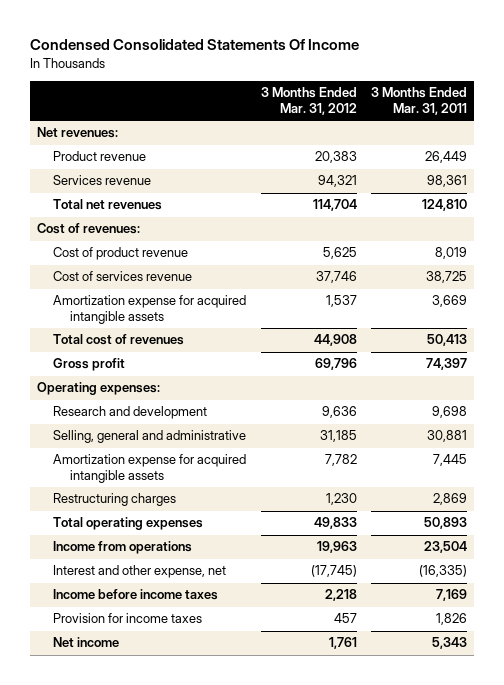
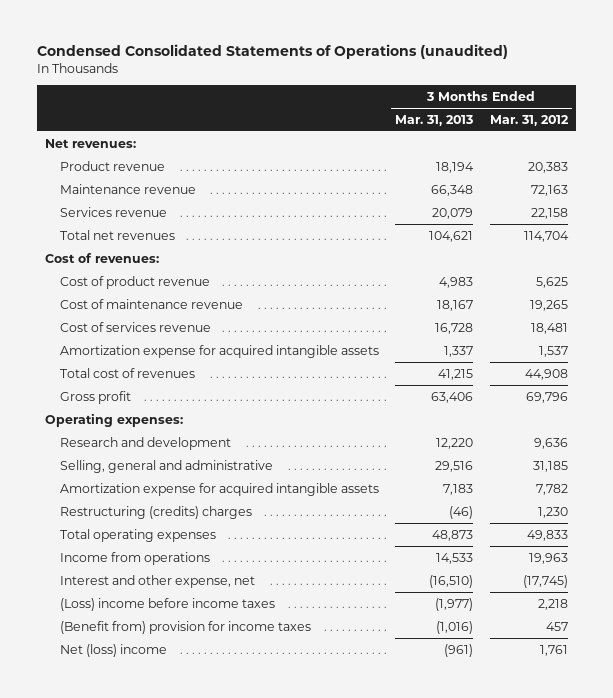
- Condensed Consolidated Statements Of Income
+ Condensed Consolidated Statements of Operations (unaudited)
- | 3 Months Ended Mar. 31, 2012 | 3 Months Ended Mar. 31, 2011
+ | 3 Months Ended Mar. 31, 2013 | 3 Months Ended Mar. 31, 2012
- Services revenue | 94,321 | 98,361
+ Maintenance revenue | 66,348 | 72,163
+ Services revenue | 20,079 | 22,158
- Cost of services revenue | 37,746 | 38,725
+ Cost of maintenance revenue | 18,167 | 19,265
+ Cost of services revenue | 16,728 | 18,481
- Restructuring charges | 1,230 | 2,869
+ Restructuring (credits) charges | (46) | 1,230
- Income before income taxes | 2,218 | 7,169
- Provision for income taxes | 457 | 1,826
- Net income | 1,761 | 5,343
+ (Loss) income before income taxes | (1,977) | 2,218
+ (Benefit from) provision for income taxes | (1,016) | 457
+ Net (loss) income | (961) | 1,761

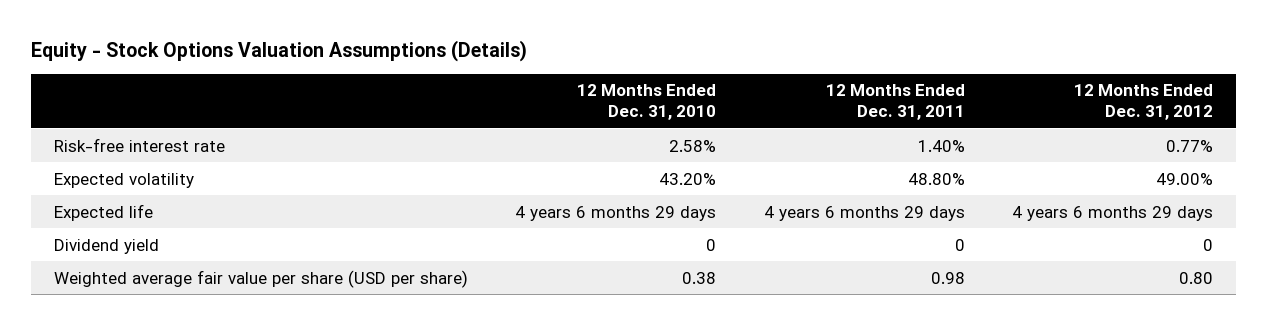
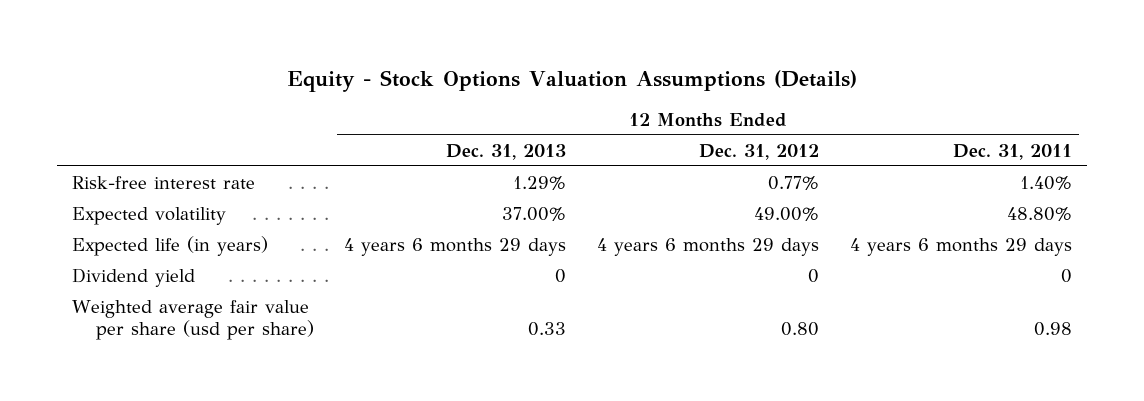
- | 12 Months Ended Dec. 31, 2010 | 12 Months Ended Dec. 31, 2011 | 12 Months Ended Dec. 31, 2012
+ | 12 Months Ended Dec. 31, 2013 | 12 Months Ended Dec. 31, 2012 | 12 Months Ended Dec. 31, 2011
- Expected life | 4 years 6 months 29 days | 4 years 6 months 29 days | 4 years 6 months 29 days
+ Expected life (in years) | 4 years 6 months 29 days | 4 years 6 months 29 days | 4 years 6 months 29 days
- Weighted average fair value per share (USD per share) | 0.38 | 0.98 | 0.80
+ Weighted average fair value per share (usd per share) | 0.33 | 0.80 | 0.98

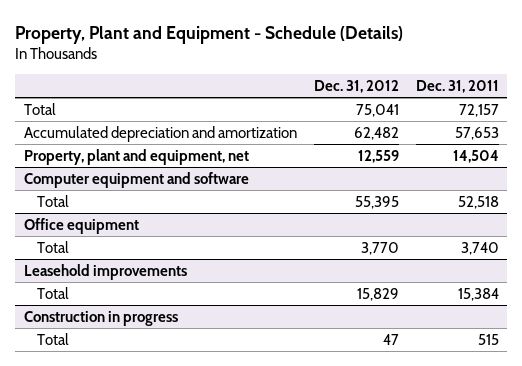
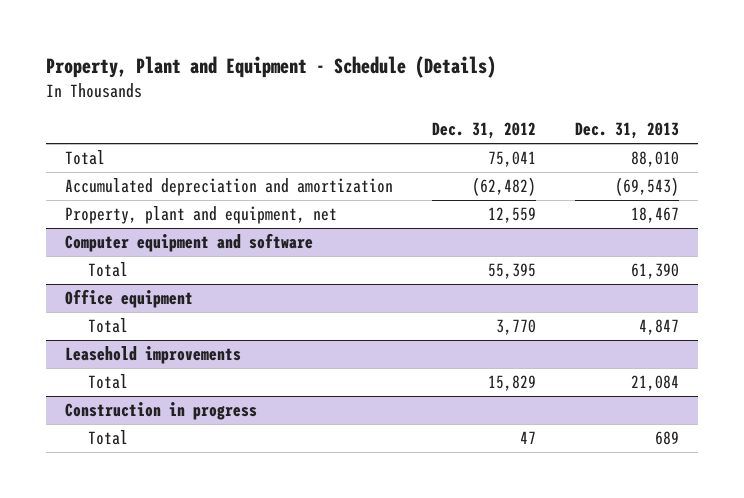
- | Dec. 31, 2012 | Dec. 31, 2011
+ | Dec. 31, 2012 | Dec. 31, 2013
- Accumulated depreciation and amortization | 62,482 | 57,653
+ Accumulated depreciation and amortization | (62,482) | (69,543)

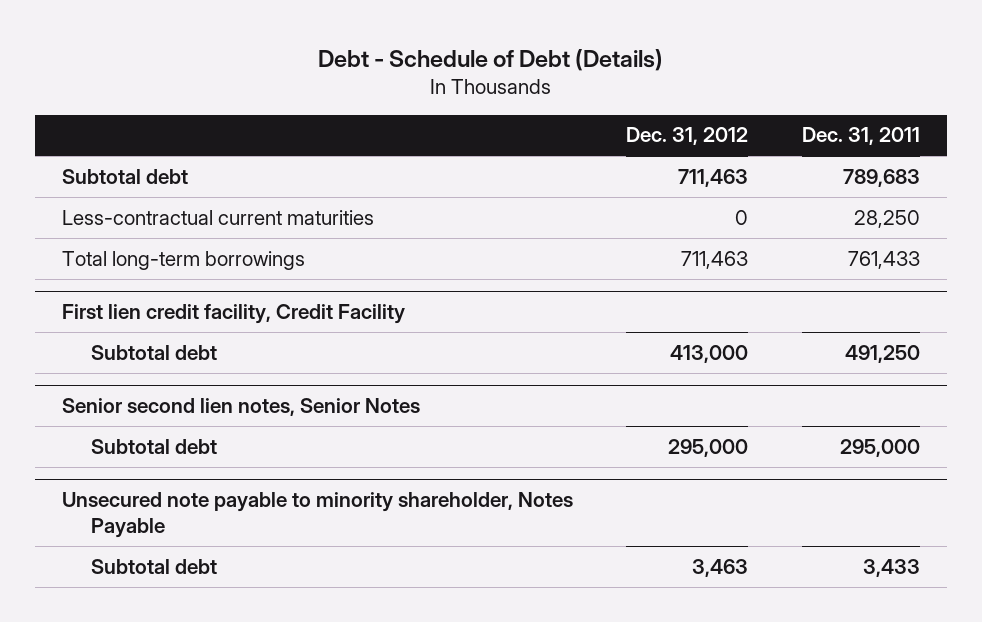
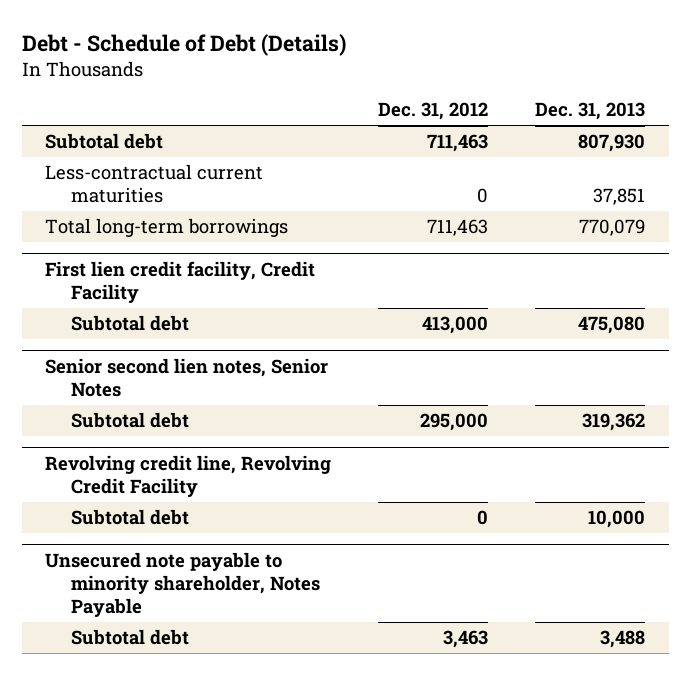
- | Dec. 31, 2012 | Dec. 31, 2011
+ | Dec. 31, 2012 | Dec. 31, 2013
+ Revolving credit line, Revolving Credit Facility
+ Subtotal debt | 0 | 10,000

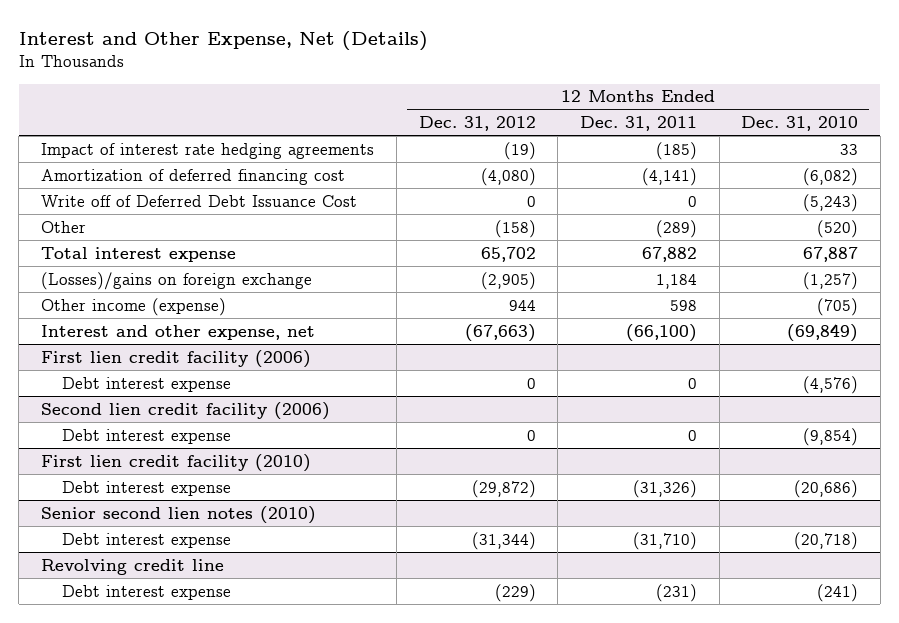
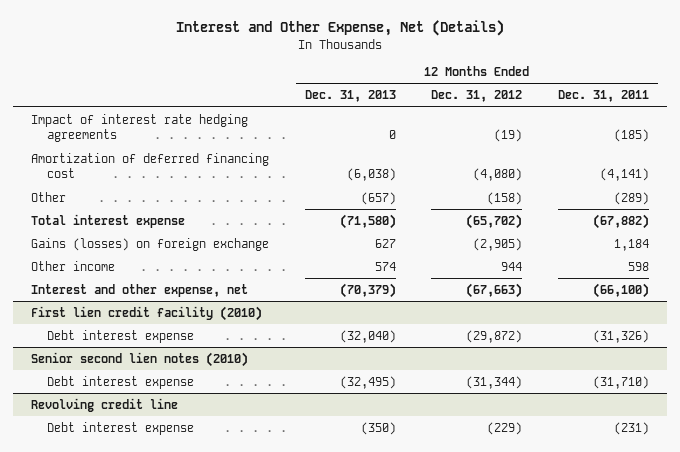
- | 12 Months Ended Dec. 31, 2012 | 12 Months Ended Dec. 31, 2011 | 12 Months Ended Dec. 31, 2010
+ | 12 Months Ended Dec. 31, 2013 | 12 Months Ended Dec. 31, 2012 | 12 Months Ended Dec. 31, 2011
- Write off of Deferred Debt Issuance Cost | 0 | 0 | (5,243)
- Total interest expense | 65,702 | 67,882 | 67,887
- (Losses)/gains on foreign exchange | (2,905) | 1,184 | (1,257)
- Other income (expense) | 944 | 598 | (705)
+ Total interest expense | (71,580) | (65,702) | (67,882)
+ Gains (losses) on foreign exchange | 627 | (2,905) | 1,184
+ Other income | 574 | 944 | 598
- First lien credit facility (2006)
- Debt interest expense | 0 | 0 | (4,576)
- Second lien credit facility (2006)
- Debt interest expense | 0 | 0 | (9,854)

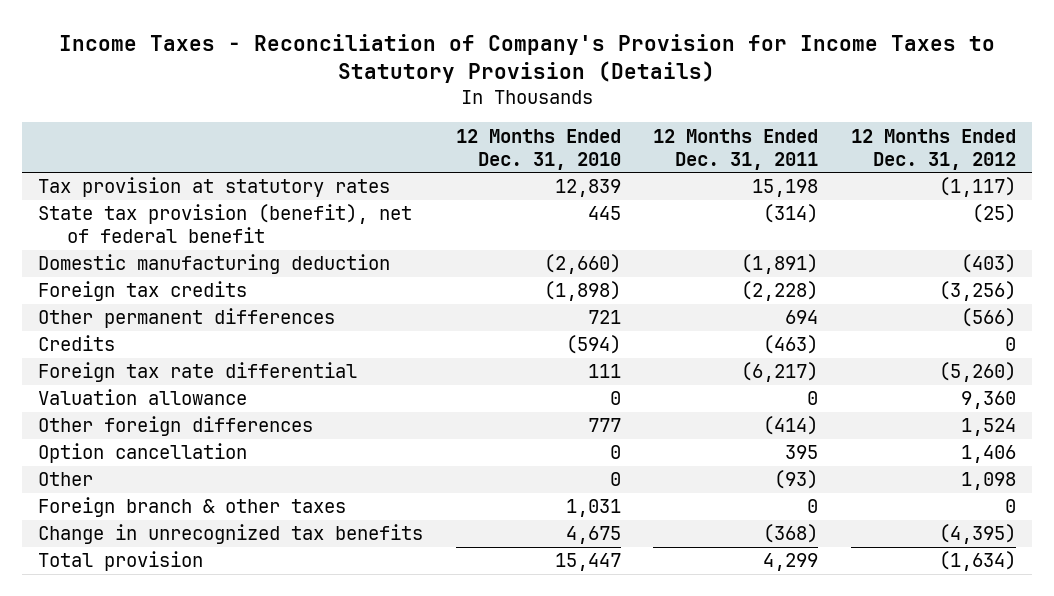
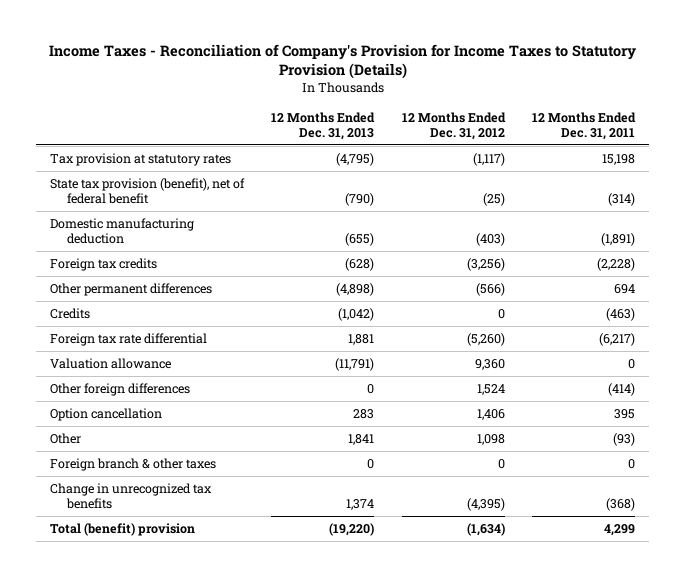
- | 12 Months Ended Dec. 31, 2010 | 12 Months Ended Dec. 31, 2011 | 12 Months Ended Dec. 31, 2012
+ | 12 Months Ended Dec. 31, 2013 | 12 Months Ended Dec. 31, 2012 | 12 Months Ended Dec. 31, 2011
- Total provision | 15,447 | 4,299 | (1,634)
+ Total (benefit) provision | (19,220) | (1,634) | 4,299

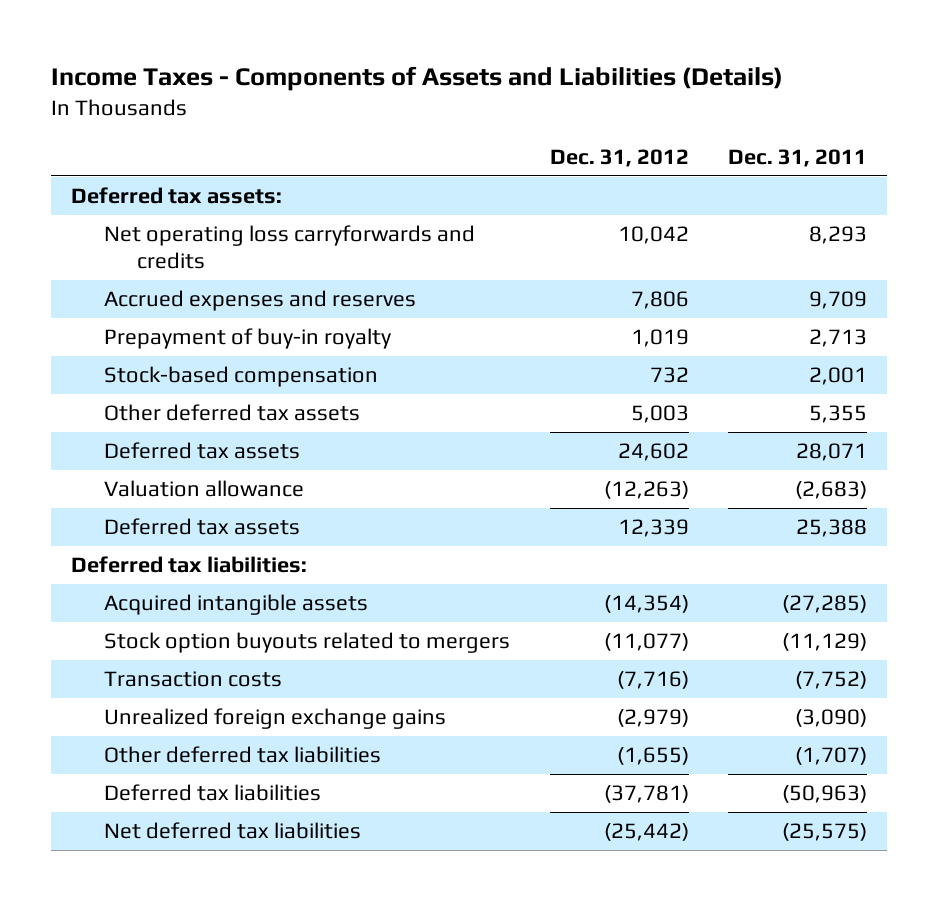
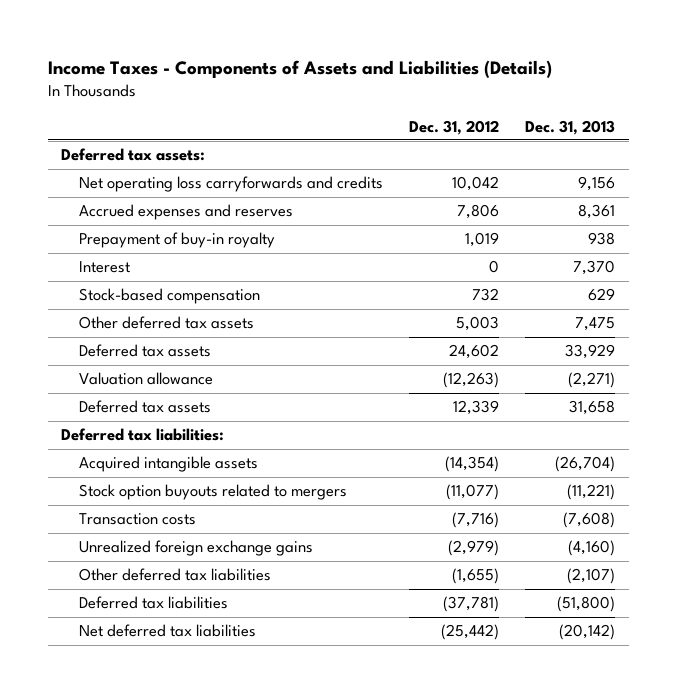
- | Dec. 31, 2012 | Dec. 31, 2011
+ | Dec. 31, 2012 | Dec. 31, 2013
+ Interest | 0 | 7,370

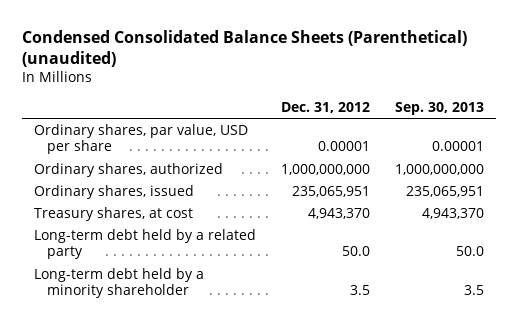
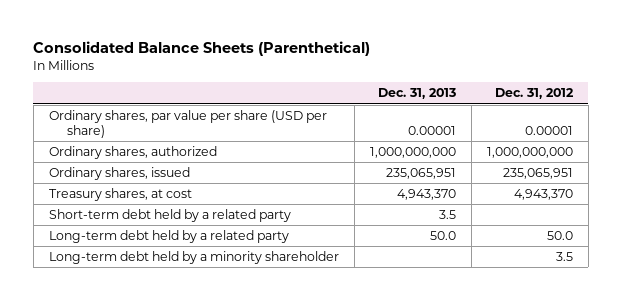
- Condensed Consolidated Balance Sheets (Parenthetical) (unaudited)
+ Consolidated Balance Sheets (Parenthetical)
- | Dec. 31, 2012 | Sep. 30, 2013
+ | Dec. 31, 2013 | Dec. 31, 2012
- Ordinary shares, par value, USD per share | 0.00001 | 0.00001
+ Ordinary shares, par value per share (USD per share) | 0.00001 | 0.00001
+ Short-term debt held by a related party | 3.5 |

